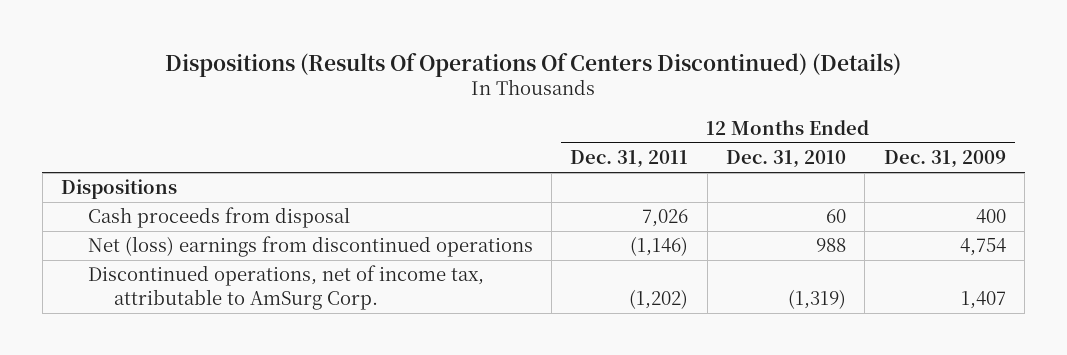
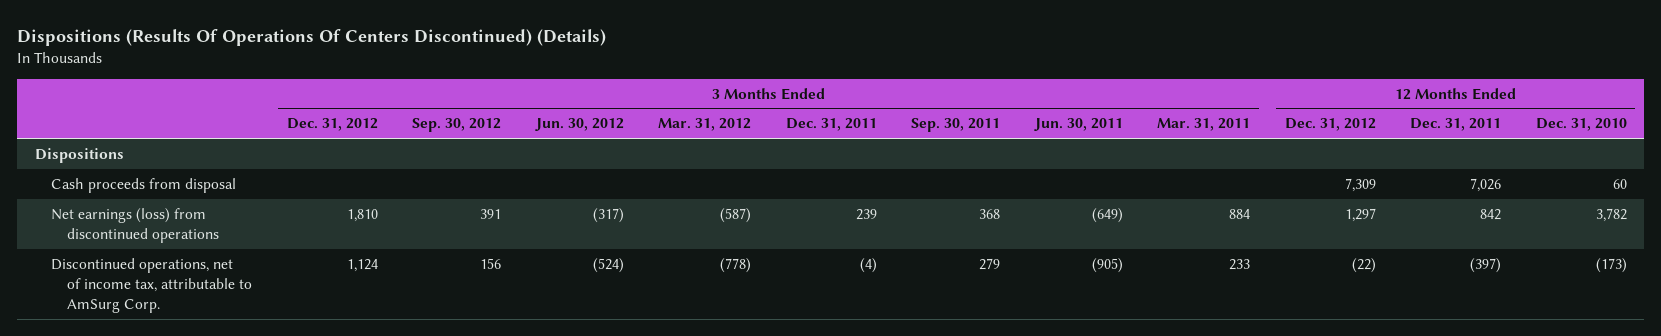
- | 12 Months Ended Dec. 31, 2011 | 12 Months Ended Dec. 31, 2010 | 12 Months Ended Dec. 31, 2009
+ | 3 Months Ended Dec. 31, 2012 | 3 Months Ended Sep. 30, 2012 | 3 Months Ended Jun. 30, 2012 | 3 Months Ended Mar. 31, 2012 | 3 Months Ended Dec. 31, 2011 | 3 Months Ended Sep. 30, 2011 | 3 Months Ended Jun. 30, 2011 | 3 Months Ended Mar. 31, 2011 | 12 Months Ended Dec. 31, 2012 | 12 Months Ended Dec. 31, 2011 | 12 Months Ended Dec. 31, 2010
- Net (loss) earnings from discontinued operations | (1,146) | 988 | 4,754
- Discontinued operations, net of income tax, attributable to AmSurg Corp. | (1,202) | (1,319) | 1,407
+ Net earnings (loss) from discontinued operations | 1,810 | 391 | (317) | (587) | 239 | 368 | (649) | 884 | 1,297 | 842 | 3,782
+ Discontinued operations, net of income tax, attributable to AmSurg Corp. | 1,124 | 156 | (524) | (778) | (4) | 279 | (905) | 233 | (22) | (397) | (173)

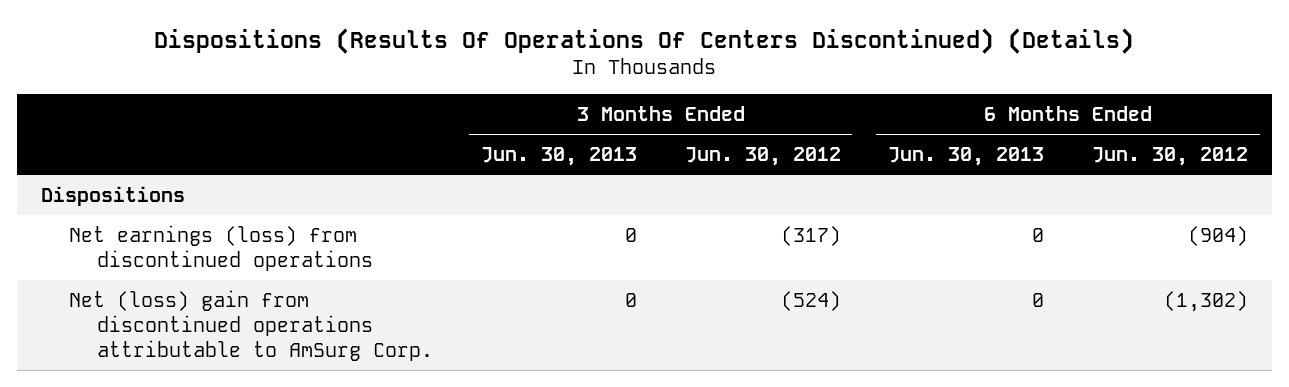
- | 3 Months Ended Dec. 31, 2012 | 3 Months Ended Sep. 30, 2012 | 3 Months Ended Jun. 30, 2012 | 3 Months Ended Mar. 31, 2012 | 3 Months Ended Dec. 31, 2011 | 3 Months Ended Sep. 30, 2011 | 3 Months Ended Jun. 30, 2011 | 3 Months Ended Mar. 31, 2011 | 12 Months Ended Dec. 31, 2012 | 12 Months Ended Dec. 31, 2011 | 12 Months Ended Dec. 31, 2010
+ | 3 Months Ended Jun. 30, 2013 | 3 Months Ended Jun. 30, 2012 | 6 Months Ended Jun. 30, 2013 | 6 Months Ended Jun. 30, 2012
- Cash proceeds from disposal | | | | | | | | | 7,309 | 7,026 | 60
- Discontinued operations, net of income tax, attributable to AmSurg Corp. | 1,124 | 156 | (524) | (778) | (4) | 279 | (905) | 233 | (22) | (397) | (173)
+ Net (loss) gain from discontinued operations attributable to AmSurg Corp. | 0 | (524) | 0 | (1,302)

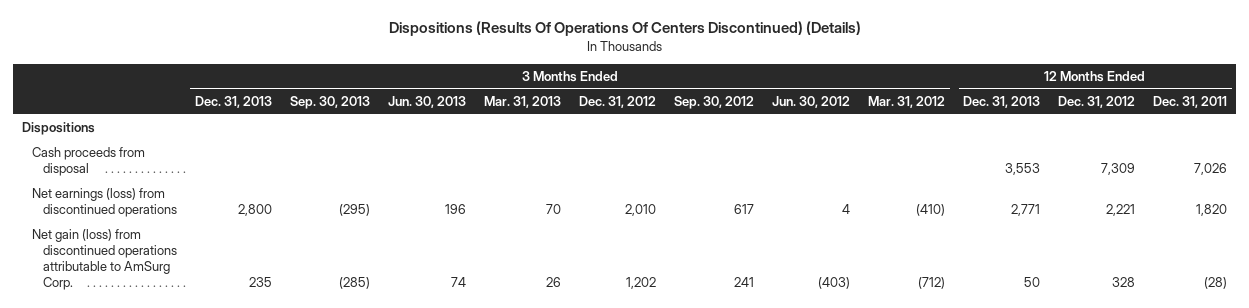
- | 3 Months Ended Jun. 30, 2013 | 3 Months Ended Jun. 30, 2012 | 6 Months Ended Jun. 30, 2013 | 6 Months Ended Jun. 30, 2012
+ | 3 Months Ended Dec. 31, 2013 | 3 Months Ended Sep. 30, 2013 | 3 Months Ended Jun. 30, 2013 | 3 Months Ended Mar. 31, 2013 | 3 Months Ended Dec. 31, 2012 | 3 Months Ended Sep. 30, 2012 | 3 Months Ended Jun. 30, 2012 | 3 Months Ended Mar. 31, 2012 | 12 Months Ended Dec. 31, 2013 | 12 Months Ended Dec. 31, 2012 | 12 Months Ended Dec. 31, 2011
- Net earnings (loss) from discontinued operations | 0 | (317) | 0 | (904)
- Net (loss) gain from discontinued operations attributable to AmSurg Corp. | 0 | (524) | 0 | (1,302)
+ Cash proceeds from disposal | | | | | | | | | 3,553 | 7,309 | 7,026
+ Net earnings (loss) from discontinued operations | 2,800 | (295) | 196 | 70 | 2,010 | 617 | 4 | (410) | 2,771 | 2,221 | 1,820
+ Net gain (loss) from discontinued operations attributable to AmSurg Corp. | 235 | (285) | 74 | 26 | 1,202 | 241 | (403) | (712) | 50 | 328 | (28)

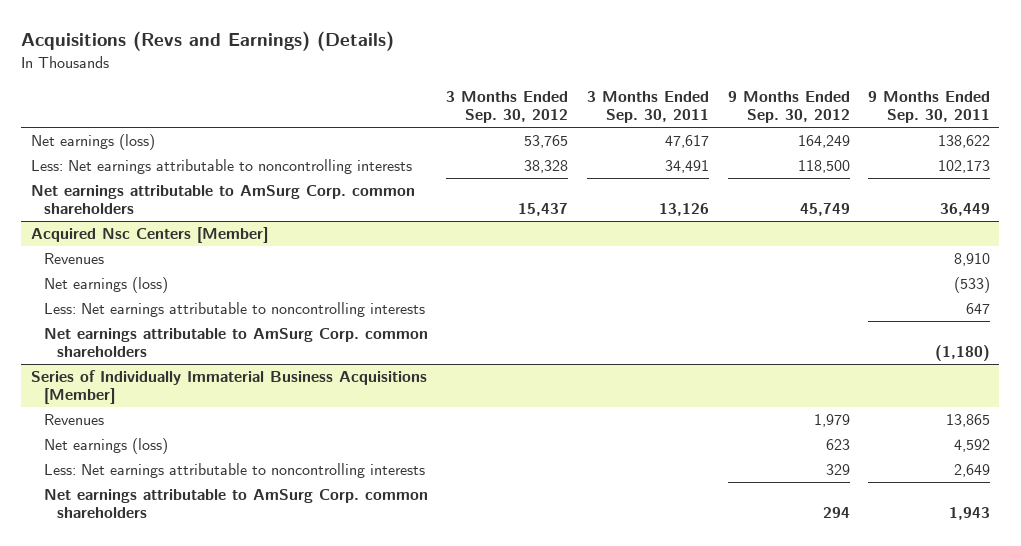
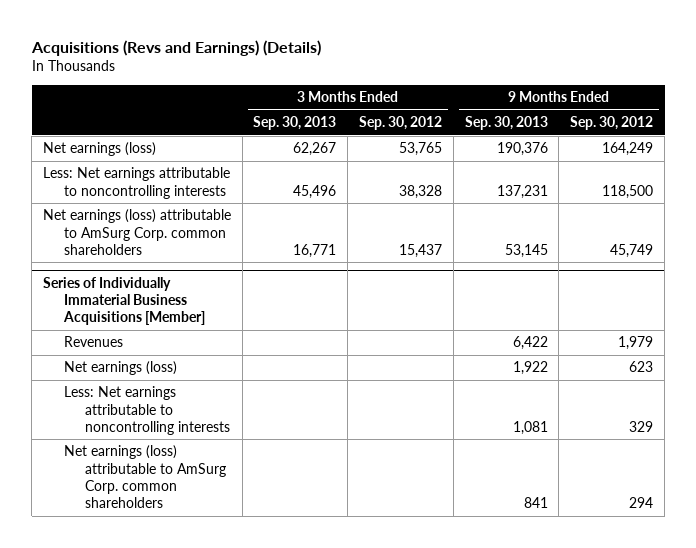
- | 3 Months Ended Sep. 30, 2012 | 3 Months Ended Sep. 30, 2011 | 9 Months Ended Sep. 30, 2012 | 9 Months Ended Sep. 30, 2011
+ | 3 Months Ended Sep. 30, 2013 | 3 Months Ended Sep. 30, 2012 | 9 Months Ended Sep. 30, 2013 | 9 Months Ended Sep. 30, 2012
- Net earnings attributable to AmSurg Corp. common shareholders | 15,437 | 13,126 | 45,749 | 36,449
- Acquired Nsc Centers [Member]
- Revenues | | | | 8,910
- Net earnings (loss) | | | | (533)
- Less: Net earnings attributable to noncontrolling interests | | | | 647
- Net earnings attributable to AmSurg Corp. common shareholders | | | | (1,180)
+ Net earnings (loss) attributable to AmSurg Corp. common shareholders | 16,771 | 15,437 | 53,145 | 45,749
@ Series of Individually Immaterial Business Acquisitions [Member]
- Net earnings attributable to AmSurg Corp. common shareholders | | | 294 | 1,943
+ Net earnings (loss) attributable to AmSurg Corp. common shareholders | | | 841 | 294

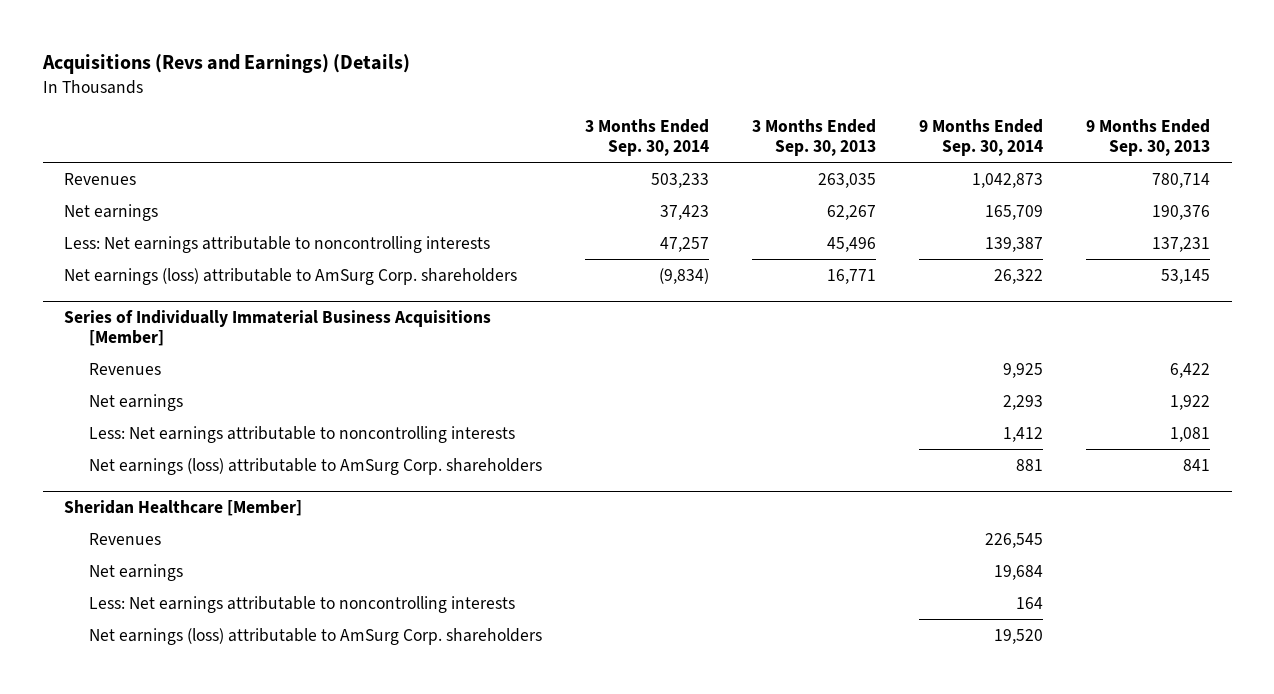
- | 3 Months Ended Sep. 30, 2013 | 3 Months Ended Sep. 30, 2012 | 9 Months Ended Sep. 30, 2013 | 9 Months Ended Sep. 30, 2012
+ | 3 Months Ended Sep. 30, 2014 | 3 Months Ended Sep. 30, 2013 | 9 Months Ended Sep. 30, 2014 | 9 Months Ended Sep. 30, 2013
- Net earnings (loss) | 62,267 | 53,765 | 190,376 | 164,249
+ Revenues | 503,233 | 263,035 | 1,042,873 | 780,714
+ Net earnings | 37,423 | 62,267 | 165,709 | 190,376
- Net earnings (loss) attributable to AmSurg Corp. common shareholders | 16,771 | 15,437 | 53,145 | 45,749
+ Net earnings (loss) attributable to AmSurg Corp. shareholders | (9,834) | 16,771 | 26,322 | 53,145
@ Series of Individually Immaterial Business Acquisitions [Member]
- Net earnings (loss) | | | 1,922 | 623
+ Net earnings | | | 2,293 | 1,922
- Net earnings (loss) attributable to AmSurg Corp. common shareholders | | | 841 | 294
+ Net earnings (loss) attributable to AmSurg Corp. shareholders | | | 881 | 841
+ Sheridan Healthcare [Member]
+ Revenues | | | 226,545 |
+ Net earnings | | | 19,684 |
+ Less: Net earnings attributable to noncontrolling interests | | | 164 |
+ Net earnings (loss) attributable to AmSurg Corp. shareholders | | | 19,520 |

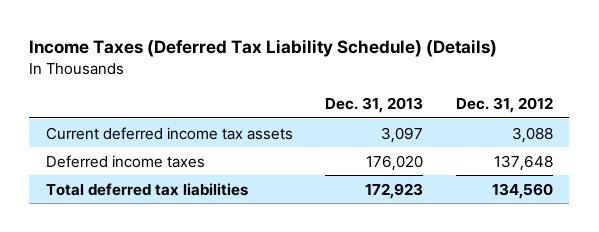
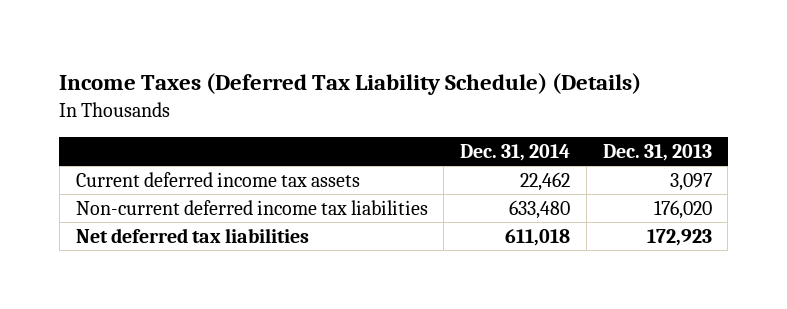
- | Dec. 31, 2013 | Dec. 31, 2012
+ | Dec. 31, 2014 | Dec. 31, 2013
- Deferred income taxes | 176,020 | 137,648
- Total deferred tax liabilities | 172,923 | 134,560
+ Non-current deferred income tax liabilities | 633,480 | 176,020
+ Net deferred tax liabilities | 611,018 | 172,923

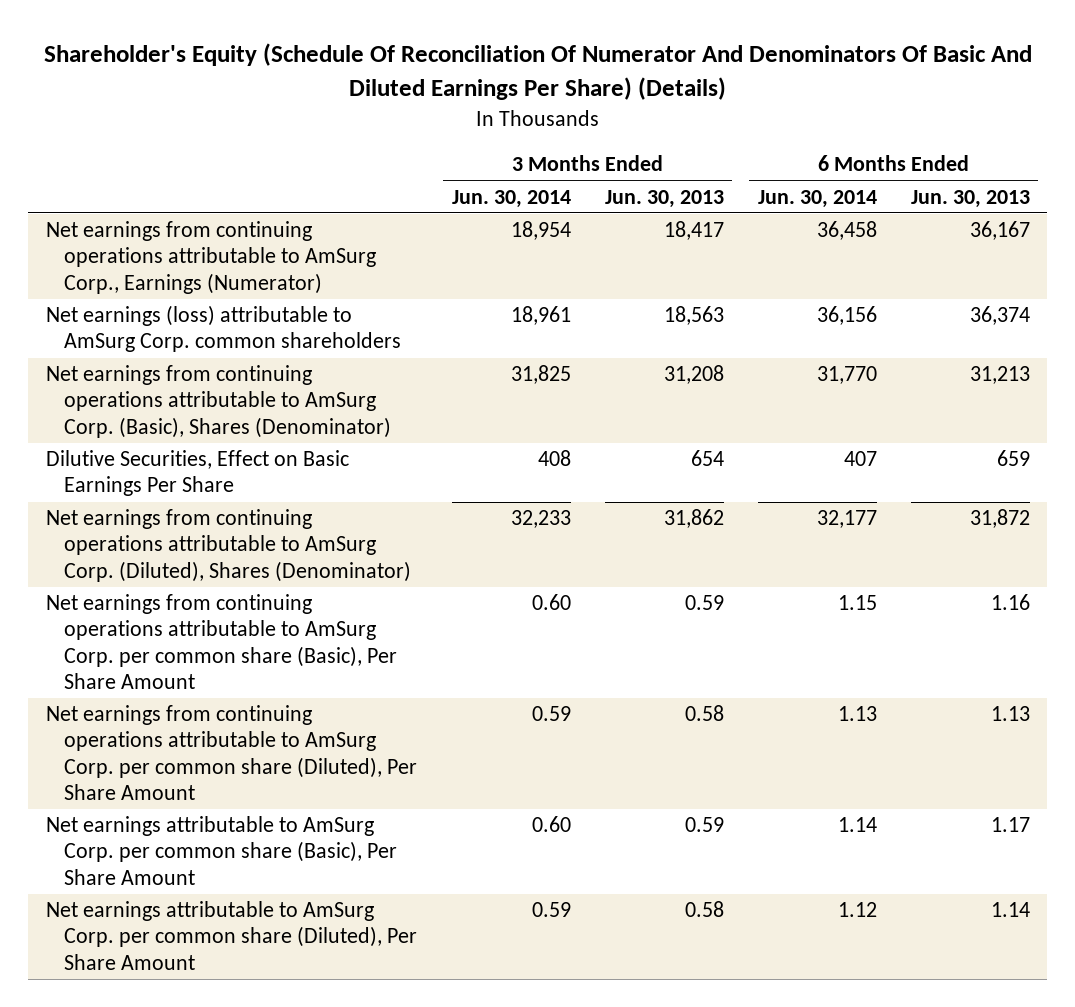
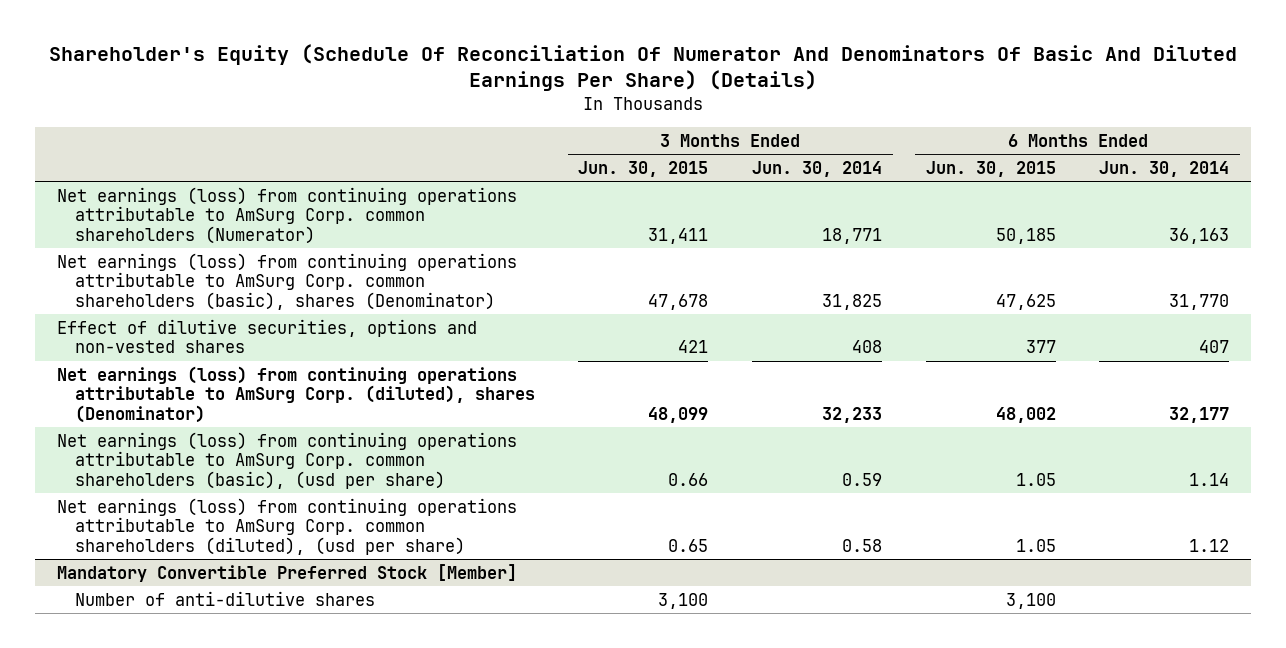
- | 3 Months Ended Jun. 30, 2014 | 3 Months Ended Jun. 30, 2013 | 6 Months Ended Jun. 30, 2014 | 6 Months Ended Jun. 30, 2013
+ | 3 Months Ended Jun. 30, 2015 | 3 Months Ended Jun. 30, 2014 | 6 Months Ended Jun. 30, 2015 | 6 Months Ended Jun. 30, 2014
- Net earnings from continuing operations attributable to AmSurg Corp., Earnings (Numerator) | 18,954 | 18,417 | 36,458 | 36,167
- Net earnings (loss) attributable to AmSurg Corp. common shareholders | 18,961 | 18,563 | 36,156 | 36,374
- Net earnings from continuing operations attributable to AmSurg Corp. (Basic), Shares (Denominator) | 31,825 | 31,208 | 31,770 | 31,213
- Dilutive Securities, Effect on Basic Earnings Per Share | 408 | 654 | 407 | 659
- Net earnings from continuing operations attributable to AmSurg Corp. (Diluted), Shares (Denominator) | 32,233 | 31,862 | 32,177 | 31,872
- Net earnings from continuing operations attributable to AmSurg Corp. per common share (Basic), Per Share Amount | 0.60 | 0.59 | 1.15 | 1.16
- Net earnings from continuing operations attributable to AmSurg Corp. per common share (Diluted), Per Share Amount | 0.59 | 0.58 | 1.13 | 1.13
- Net earnings attributable to AmSurg Corp. per common share (Basic), Per Share Amount | 0.60 | 0.59 | 1.14 | 1.17
- Net earnings attributable to AmSurg Corp. per common share (Diluted), Per Share Amount | 0.59 | 0.58 | 1.12 | 1.14
+ Net earnings (loss) from continuing operations attributable to AmSurg Corp. common shareholders (Numerator) | 31,411 | 18,771 | 50,185 | 36,163
+ Net earnings (loss) from continuing operations attributable to AmSurg Corp. common shareholders (basic), shares (Denominator) | 47,678 | 31,825 | 47,625 | 31,770
+ Effect of dilutive securities, options and non-vested shares | 421 | 408 | 377 | 407
+ Net earnings (loss) from continuing operations attributable to AmSurg Corp. (diluted), shares (Denominator) | 48,099 | 32,233 | 48,002 | 32,177
+ Net earnings (loss) from continuing operations attributable to AmSurg Corp. common shareholders (basic), (usd per share) | 0.66 | 0.59 | 1.05 | 1.14
+ Net earnings (loss) from continuing operations attributable to AmSurg Corp. common shareholders (diluted), (usd per share) | 0.65 | 0.58 | 1.05 | 1.12
+ Mandatory Convertible Preferred Stock [Member]
+ Number of anti-dilutive shares | 3,100 | | 3,100 |

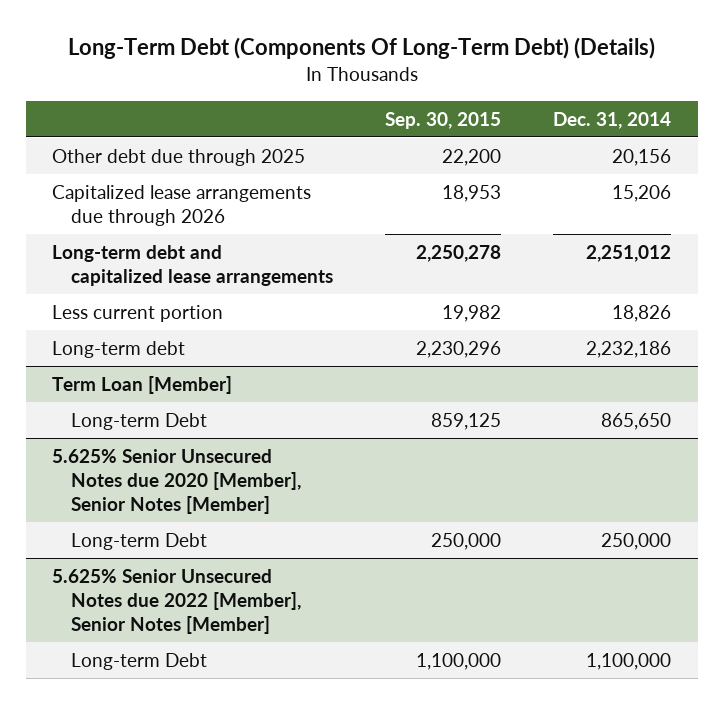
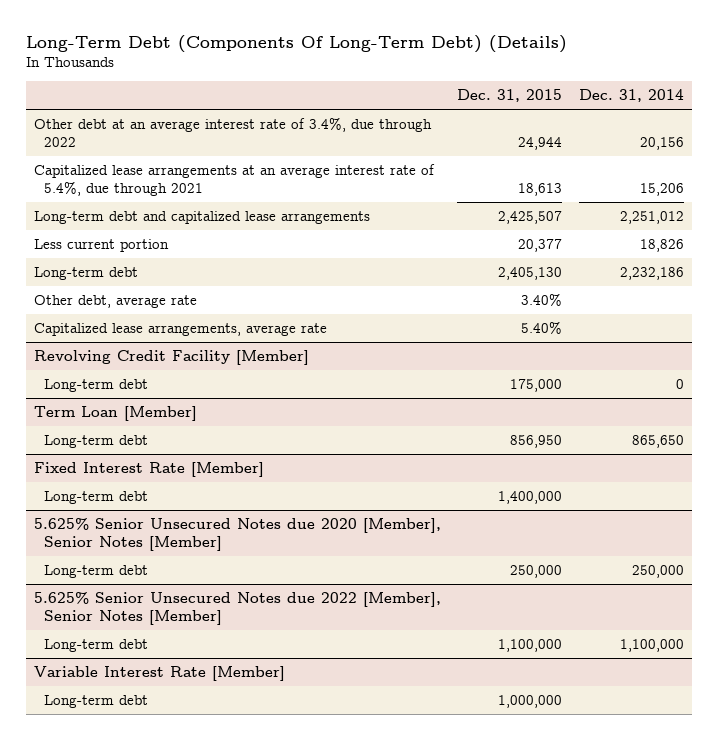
- | Sep. 30, 2015 | Dec. 31, 2014
+ | Dec. 31, 2015 | Dec. 31, 2014
- Other debt due through 2025 | 22,200 | 20,156
- Capitalized lease arrangements due through 2026 | 18,953 | 15,206
+ Other debt at an average interest rate of 3.4%, due through 2022 | 24,944 | 20,156
+ Capitalized lease arrangements at an average interest rate of 5.4%, due through 2021 | 18,613 | 15,206
+ Other debt, average rate | 3.40% |
+ Capitalized lease arrangements, average rate | 5.40% |
+ Revolving Credit Facility [Member]
+ Long-term debt | 175,000 | 0
@ Term Loan [Member]
- Long-term Debt | 859,125 | 865,650
+ Long-term debt | 856,950 | 865,650
+ Fixed Interest Rate [Member]
+ Long-term debt | 1,400,000 |
@ 5.625% Senior Unsecured Notes due 2020 [Member], Senior Notes [Member]
- Long-term Debt | 250,000 | 250,000
+ Long-term debt | 250,000 | 250,000
@ 5.625% Senior Unsecured Notes due 2022 [Member], Senior Notes [Member]
- Long-term Debt | 1,100,000 | 1,100,000
+ Long-term debt | 1,100,000 | 1,100,000
+ Variable Interest Rate [Member]
+ Long-term debt | 1,000,000 |

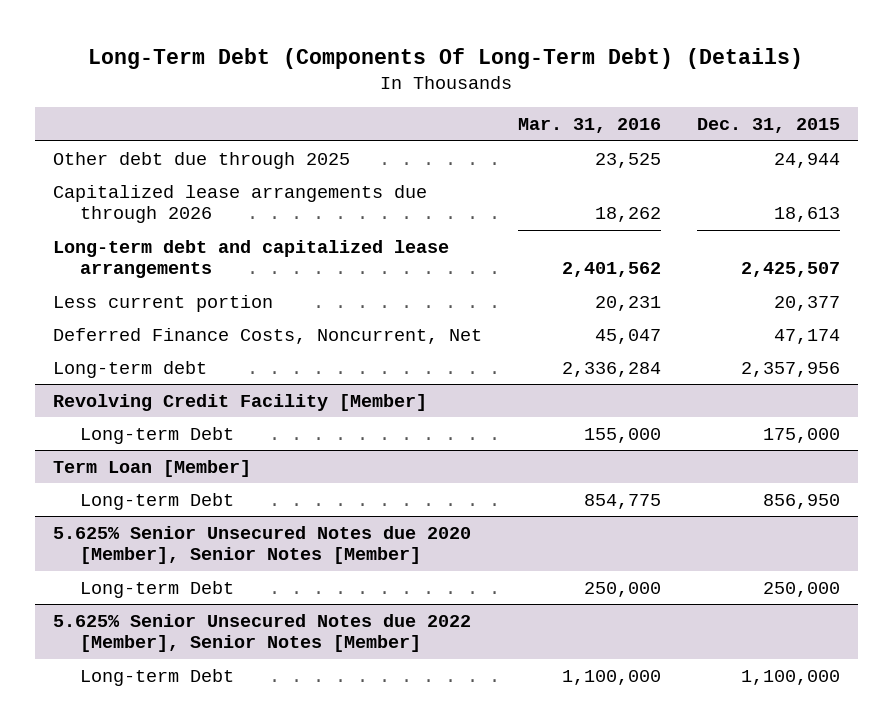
- | Dec. 31, 2015 | Dec. 31, 2014
+ | Mar. 31, 2016 | Dec. 31, 2015
- Other debt at an average interest rate of 3.4%, due through 2022 | 24,944 | 20,156
- Capitalized lease arrangements at an average interest rate of 5.4%, due through 2021 | 18,613 | 15,206
+ Other debt due through 2025 | 23,525 | 24,944
+ Capitalized lease arrangements due through 2026 | 18,262 | 18,613
- Long-term debt | 2,405,130 | 2,232,186
- Other debt, average rate | 3.40% |
- Capitalized lease arrangements, average rate | 5.40% |
+ Deferred Finance Costs, Noncurrent, Net | 45,047 | 47,174
+ Long-term debt | 2,336,284 | 2,357,956
@ Revolving Credit Facility [Member]
- Long-term debt | 175,000 | 0
+ Long-term Debt | 155,000 | 175,000
@ Term Loan [Member]
- Long-term debt | 856,950 | 865,650
- Fixed Interest Rate [Member]
- Long-term debt | 1,400,000 |
@ Term Loan [Member]
+ Long-term Debt | 854,775 | 856,950
@ 5.625% Senior Unsecured Notes due 2020 [Member], Senior Notes [Member]
- Long-term debt | 250,000 | 250,000
+ Long-term Debt | 250,000 | 250,000
@ 5.625% Senior Unsecured Notes due 2022 [Member], Senior Notes [Member]
- Long-term debt | 1,100,000 | 1,100,000
- Variable Interest Rate [Member]
- Long-term debt | 1,000,000 |
@ 5.625% Senior Unsecured Notes due 2022 [Member], Senior Notes [Member]
+ Long-term Debt | 1,100,000 | 1,100,000

